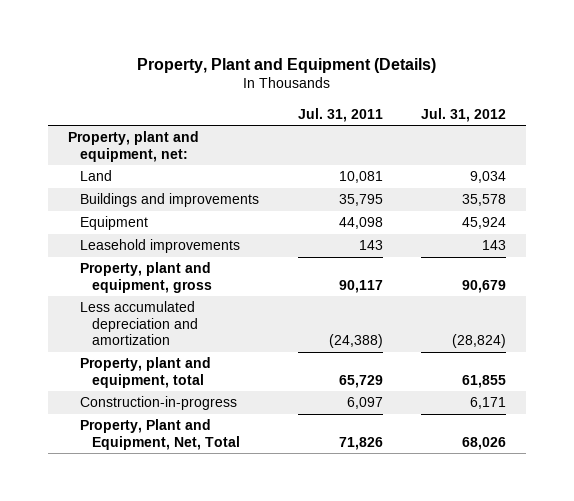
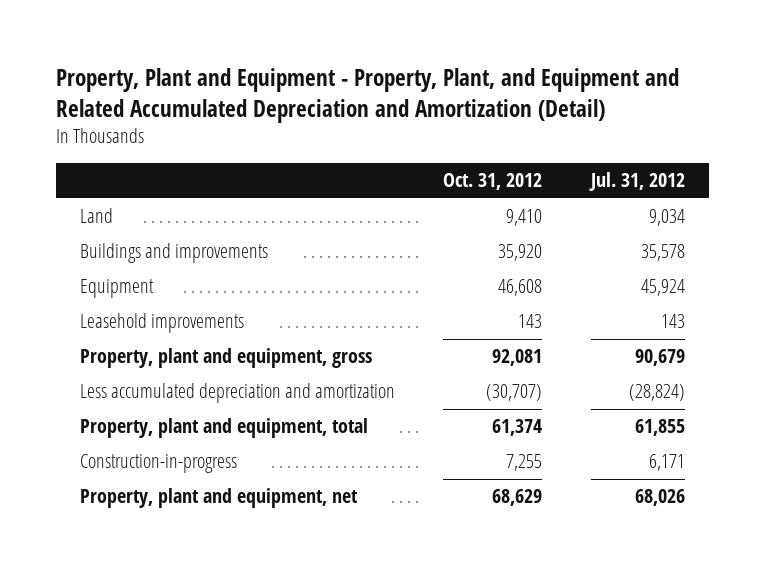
- Property, Plant and Equipment (Details)
+ Property, Plant and Equipment - Property, Plant, and Equipment and Related Accumulated Depreciation and Amortization (Detail)
- | Jul. 31, 2011 | Jul. 31, 2012
+ | Oct. 31, 2012 | Jul. 31, 2012
- Property, plant and equipment, net:
- Property, Plant and Equipment, Net, Total | 71,826 | 68,026
+ Property, plant and equipment, net | 68,629 | 68,026

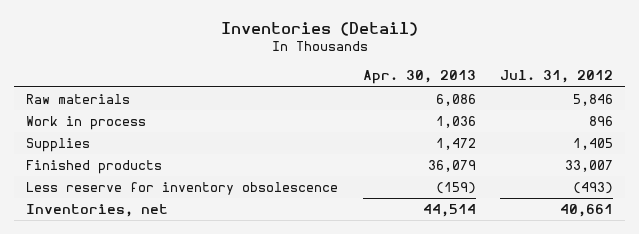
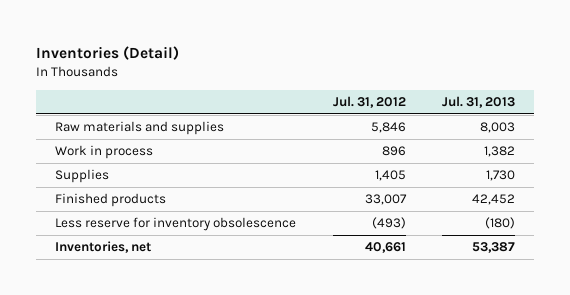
- | Apr. 30, 2013 | Jul. 31, 2012
+ | Jul. 31, 2012 | Jul. 31, 2013
- Raw materials | 6,086 | 5,846
+ Raw materials and supplies | 5,846 | 8,003

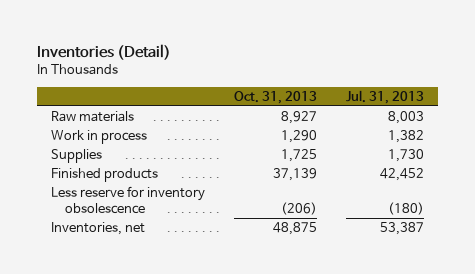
- | Jul. 31, 2012 | Jul. 31, 2013
+ | Oct. 31, 2013 | Jul. 31, 2013
- Raw materials and supplies | 5,846 | 8,003
+ Raw materials | 8,927 | 8,003

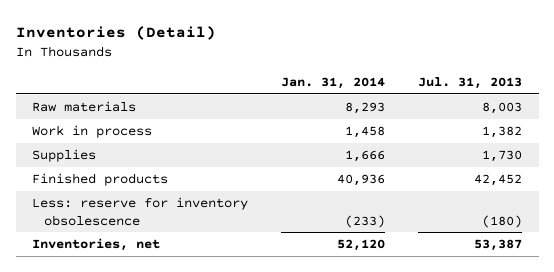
- | Oct. 31, 2013 | Jul. 31, 2013
+ | Jan. 31, 2014 | Jul. 31, 2013
- Less reserve for inventory obsolescence | (206) | (180)
+ Less: reserve for inventory obsolescence | (233) | (180)

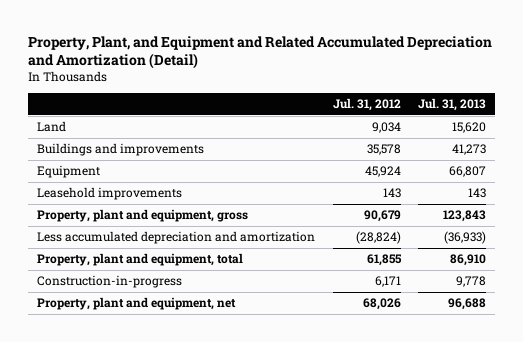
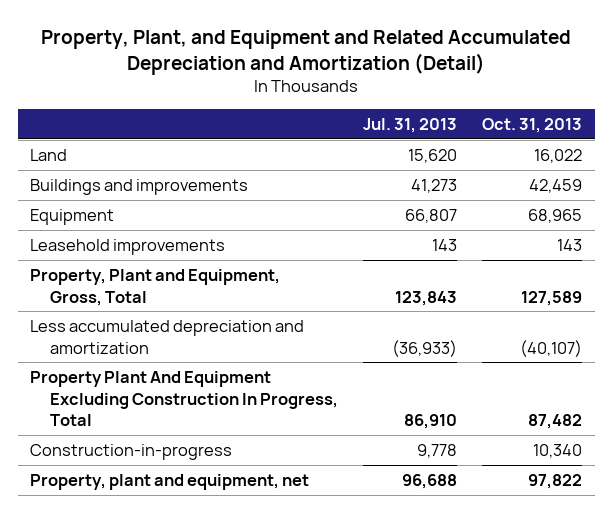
- | Jul. 31, 2012 | Jul. 31, 2013
+ | Jul. 31, 2013 | Oct. 31, 2013
- Property, plant and equipment, gross | 90,679 | 123,843
+ Property, Plant and Equipment, Gross, Total | 123,843 | 127,589
- Property, plant and equipment, total | 61,855 | 86,910
+ Property Plant And Equipment Excluding Construction In Progress, Total | 86,910 | 87,482

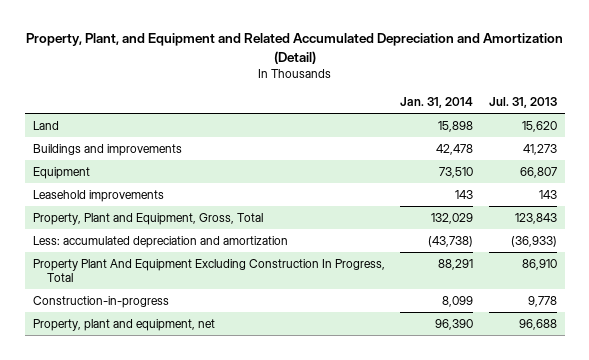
- | Jul. 31, 2013 | Oct. 31, 2013
+ | Jan. 31, 2014 | Jul. 31, 2013
- Less accumulated depreciation and amortization | (36,933) | (40,107)
+ Less: accumulated depreciation and amortization | (43,738) | (36,933)

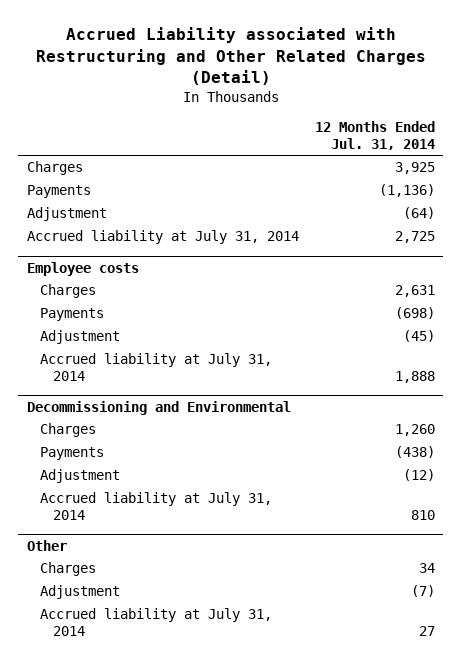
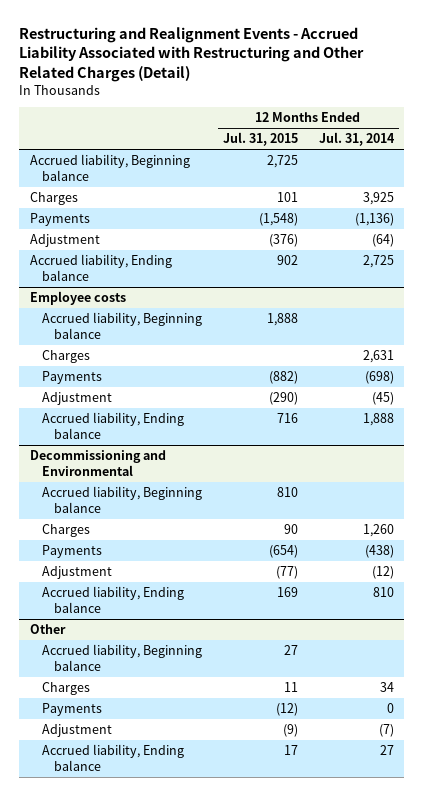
- Accrued Liability associated with Restructuring and Other Related Charges (Detail)
+ Restructuring and Realignment Events - Accrued Liability Associated with Restructuring and Other Related Charges (Detail)
- | 12 Months Ended Jul. 31, 2014
+ | 12 Months Ended Jul. 31, 2015 | 12 Months Ended Jul. 31, 2014
+ Accrued liability, Beginning balance | 2,725 |
- Accrued liability at July 31, 2014 | 2,725
+ Accrued liability, Ending balance | 902 | 2,725
@ Employee costs
+ Accrued liability, Beginning balance | 1,888 |
- Accrued liability at July 31, 2014 | 1,888
+ Accrued liability, Ending balance | 716 | 1,888
@ Decommissioning and Environmental
+ Accrued liability, Beginning balance | 810 |
- Accrued liability at July 31, 2014 | 810
+ Accrued liability, Ending balance | 169 | 810
@ Other
+ Accrued liability, Beginning balance | 27 |
+ Payments | (12) | 0
- Accrued liability at July 31, 2014 | 27
+ Accrued liability, Ending balance | 17 | 27

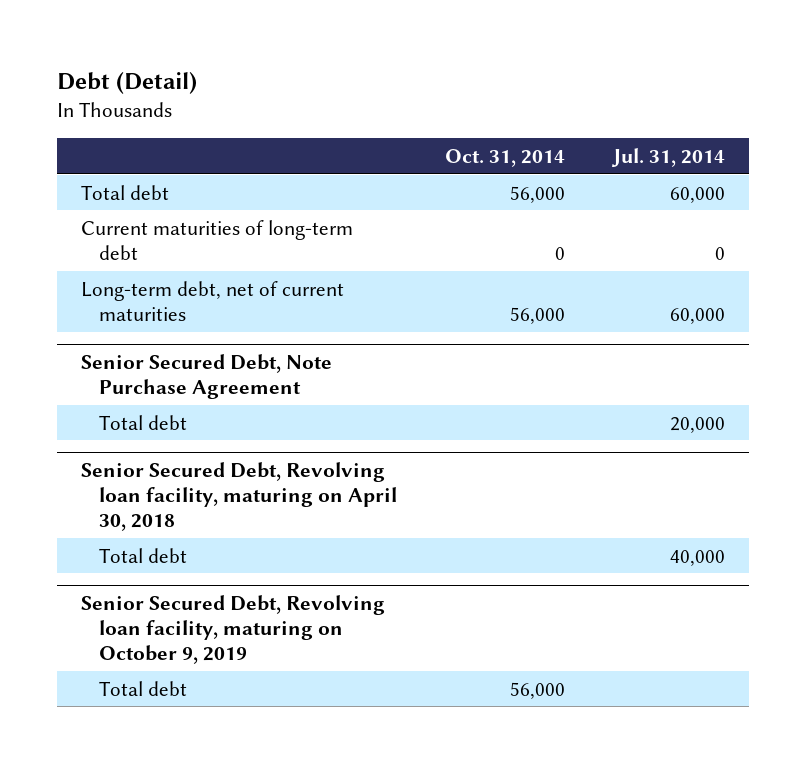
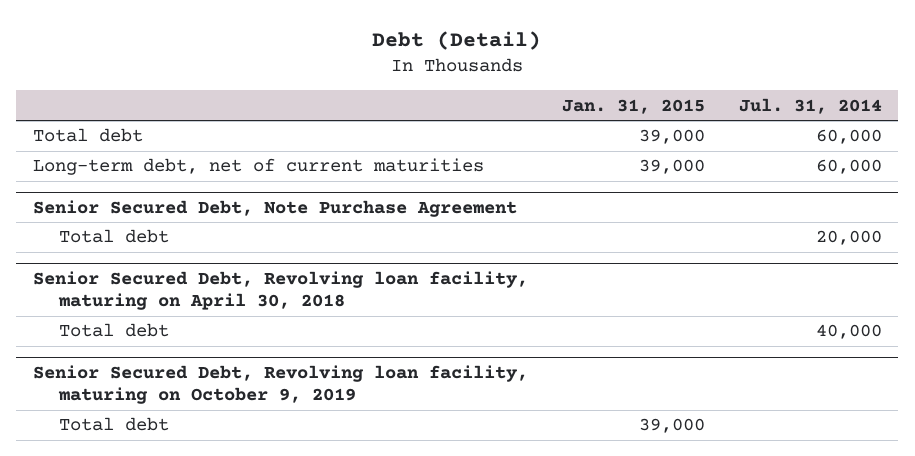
- | Oct. 31, 2014 | Jul. 31, 2014
+ | Jan. 31, 2015 | Jul. 31, 2014
- Current maturities of long-term debt | 0 | 0

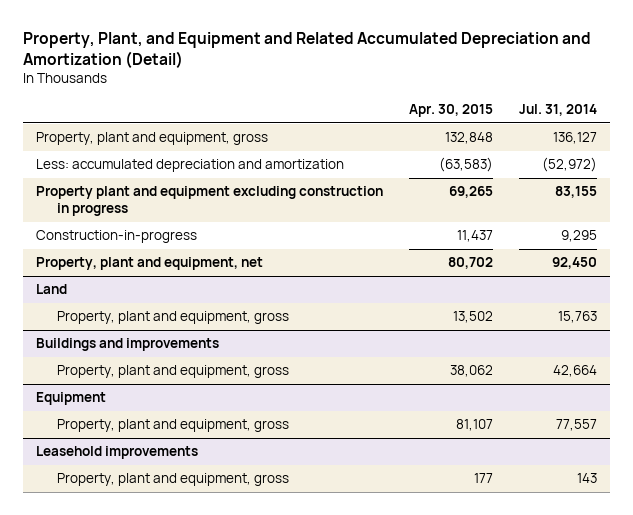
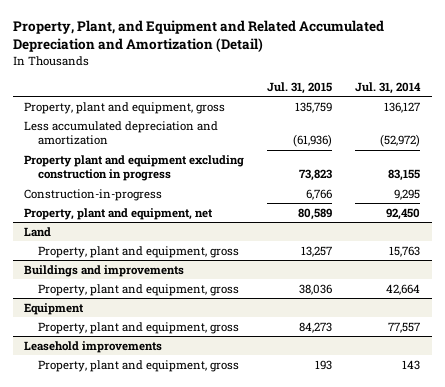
- | Apr. 30, 2015 | Jul. 31, 2014
+ | Jul. 31, 2015 | Jul. 31, 2014
- Less: accumulated depreciation and amortization | (63,583) | (52,972)
+ Less accumulated depreciation and amortization | (61,936) | (52,972)

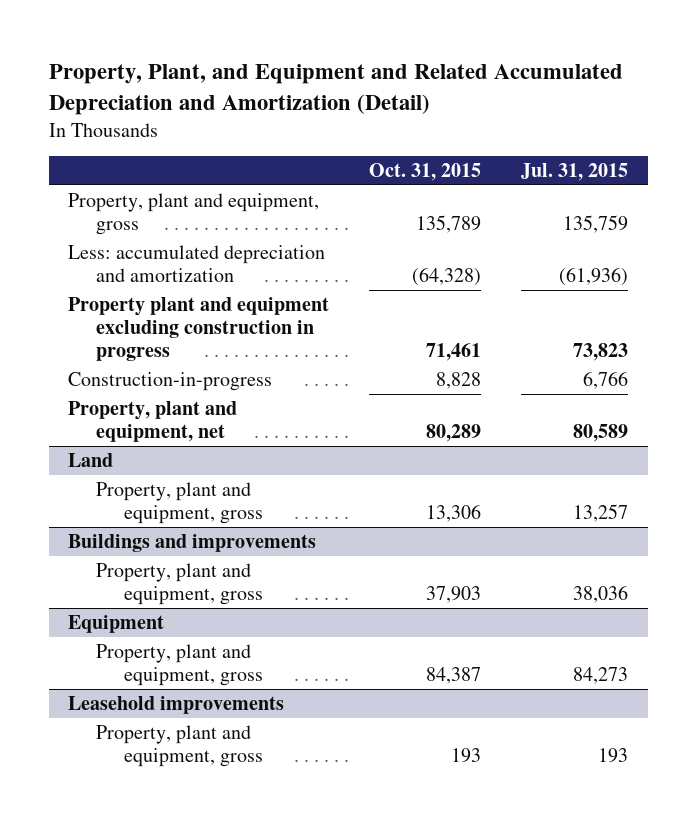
- | Jul. 31, 2015 | Jul. 31, 2014
+ | Oct. 31, 2015 | Jul. 31, 2015
- Less accumulated depreciation and amortization | (61,936) | (52,972)
+ Less: accumulated depreciation and amortization | (64,328) | (61,936)

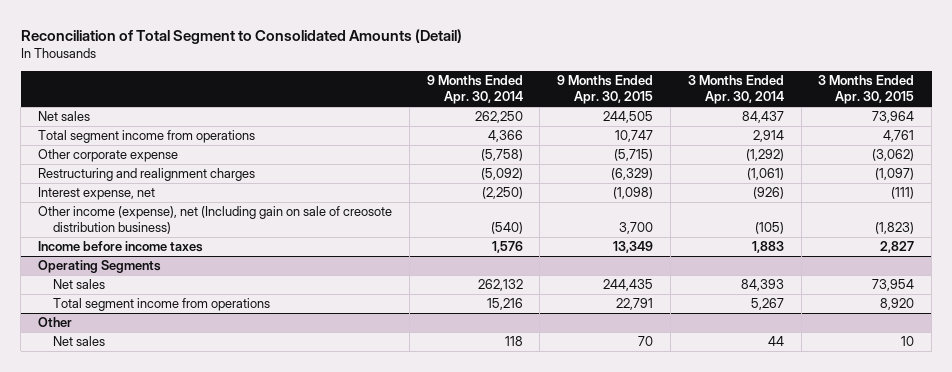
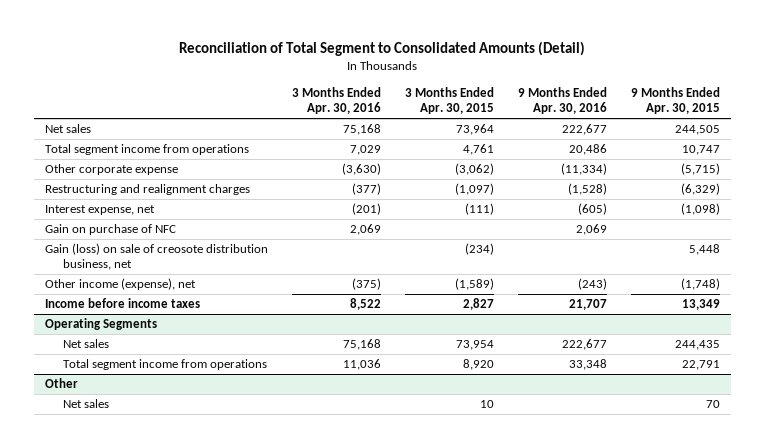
- | 9 Months Ended Apr. 30, 2014 | 9 Months Ended Apr. 30, 2015 | 3 Months Ended Apr. 30, 2014 | 3 Months Ended Apr. 30, 2015
+ | 3 Months Ended Apr. 30, 2016 | 3 Months Ended Apr. 30, 2015 | 9 Months Ended Apr. 30, 2016 | 9 Months Ended Apr. 30, 2015
- Other income (expense), net (Including gain on sale of creosote distribution business) | (540) | 3,700 | (105) | (1,823)
+ Gain on purchase of NFC | 2,069 | | 2,069 |
+ Gain (loss) on sale of creosote distribution business, net | | (234) | | 5,448
+ Other income (expense), net | (375) | (1,589) | (243) | (1,748)

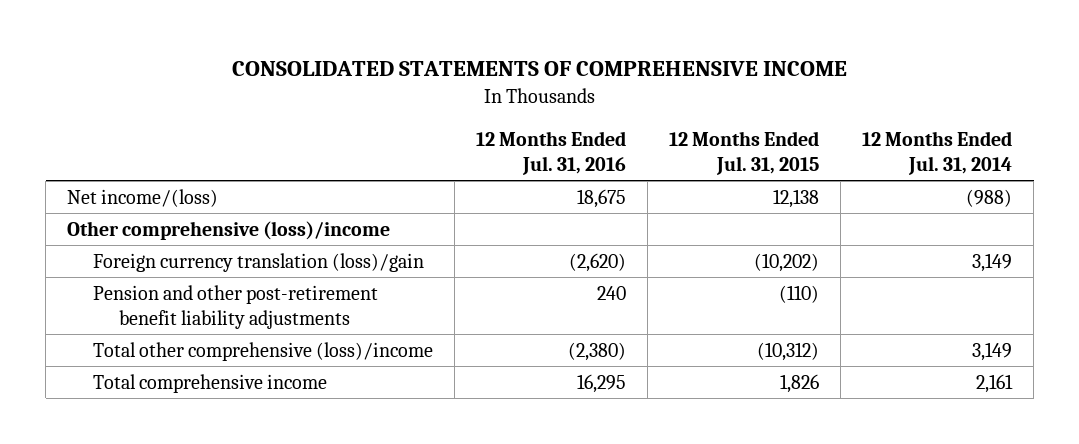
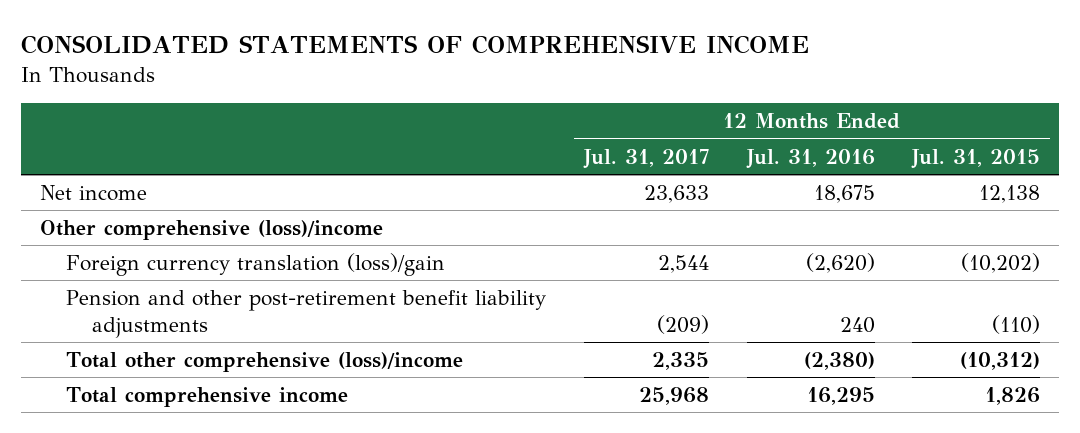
- | 12 Months Ended Jul. 31, 2016 | 12 Months Ended Jul. 31, 2015 | 12 Months Ended Jul. 31, 2014
+ | 12 Months Ended Jul. 31, 2017 | 12 Months Ended Jul. 31, 2016 | 12 Months Ended Jul. 31, 2015
- Net income/(loss) | 18,675 | 12,138 | (988)
+ Net income | 23,633 | 18,675 | 12,138

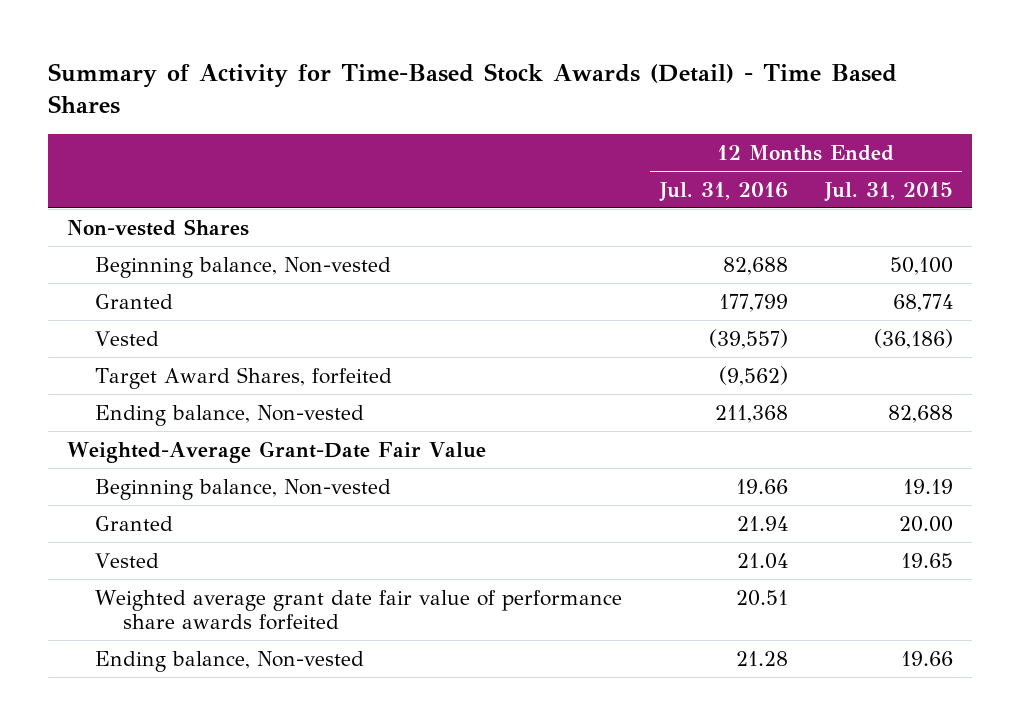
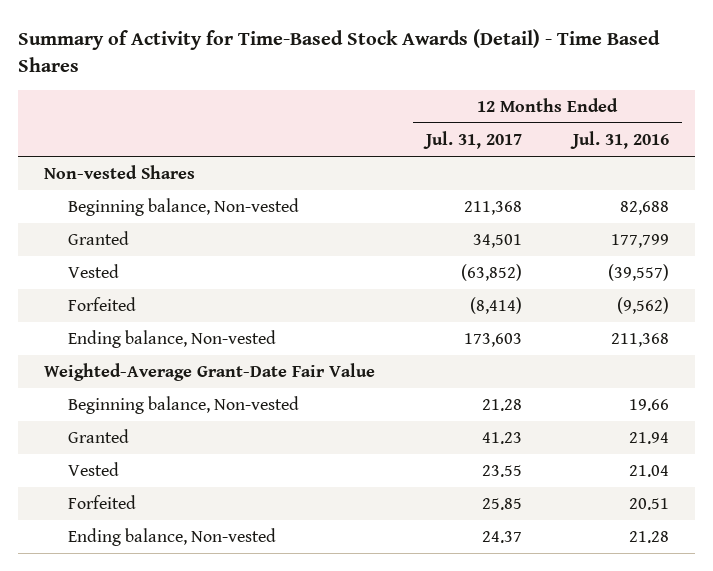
- | 12 Months Ended Jul. 31, 2016 | 12 Months Ended Jul. 31, 2015
+ | 12 Months Ended Jul. 31, 2017 | 12 Months Ended Jul. 31, 2016
- Target Award Shares, forfeited | (9,562) |
+ Forfeited | (8,414) | (9,562)
- Weighted average grant date fair value of performance share awards forfeited | 20.51 |
+ Forfeited | 25.85 | 20.51

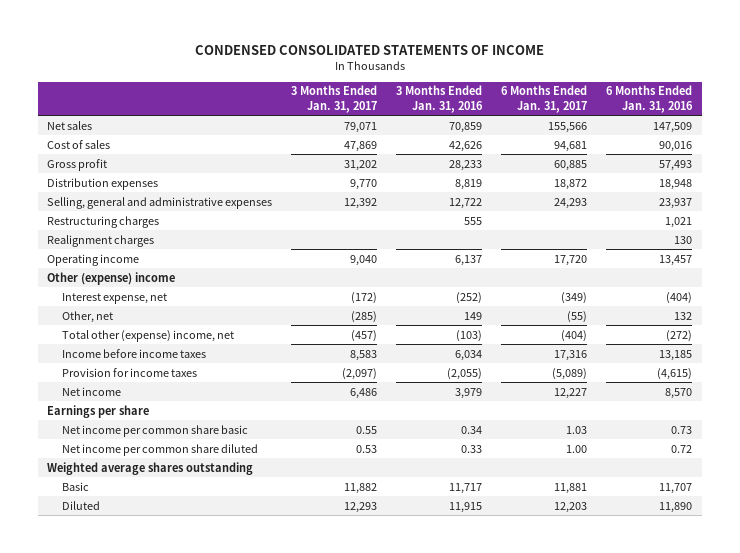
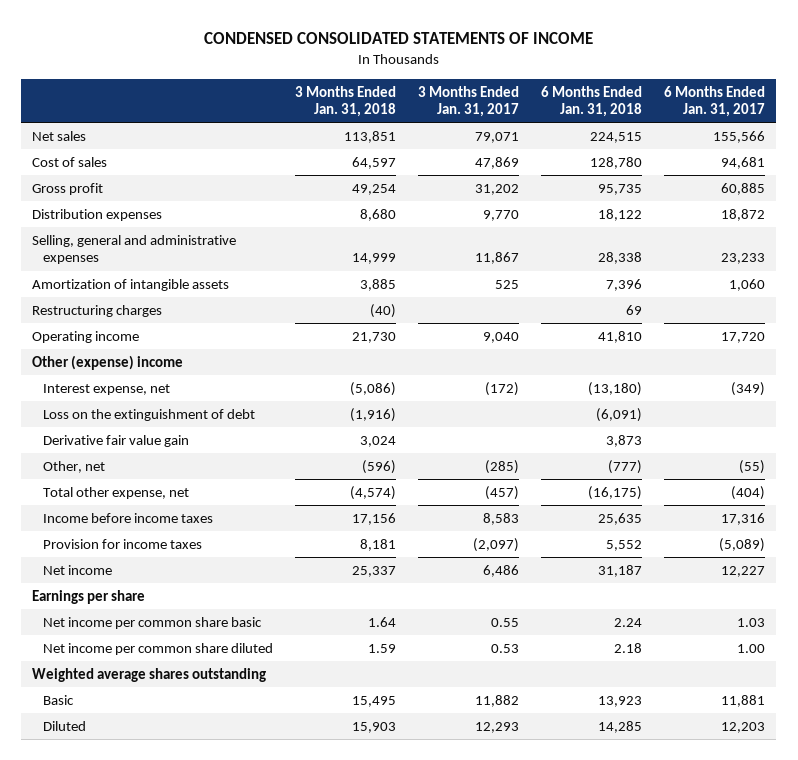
- | 3 Months Ended Jan. 31, 2017 | 3 Months Ended Jan. 31, 2016 | 6 Months Ended Jan. 31, 2017 | 6 Months Ended Jan. 31, 2016
+ | 3 Months Ended Jan. 31, 2018 | 3 Months Ended Jan. 31, 2017 | 6 Months Ended Jan. 31, 2018 | 6 Months Ended Jan. 31, 2017
- Selling, general and administrative expenses | 12,392 | 12,722 | 24,293 | 23,937
+ Selling, general and administrative expenses | 14,999 | 11,867 | 28,338 | 23,233
+ Amortization of intangible assets | 3,885 | 525 | 7,396 | 1,060
- Realignment charges | | | | 130
+ Loss on the extinguishment of debt | (1,916) | | (6,091) |
+ Derivative fair value gain | 3,024 | | 3,873 |
- Total other (expense) income, net | (457) | (103) | (404) | (272)
+ Total other expense, net | (4,574) | (457) | (16,175) | (404)

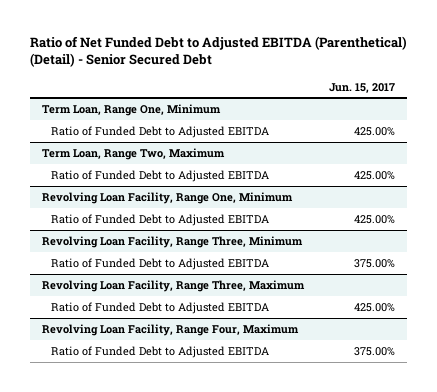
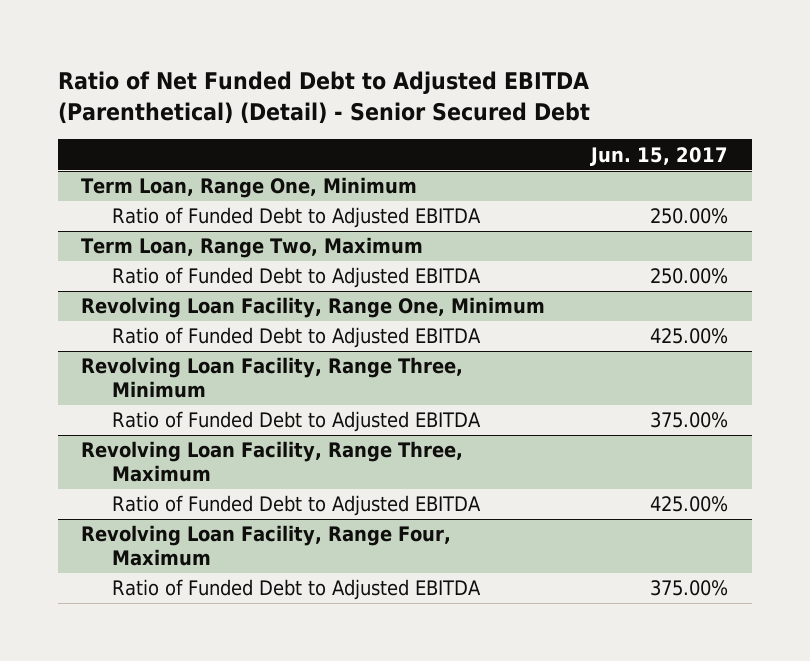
@ Term Loan, Range One, Minimum
- Ratio of Funded Debt to Adjusted EBITDA | 425.00%
+ Ratio of Funded Debt to Adjusted EBITDA | 250.00%
@ Term Loan, Range Two, Maximum
- Ratio of Funded Debt to Adjusted EBITDA | 425.00%
+ Ratio of Funded Debt to Adjusted EBITDA | 250.00%

